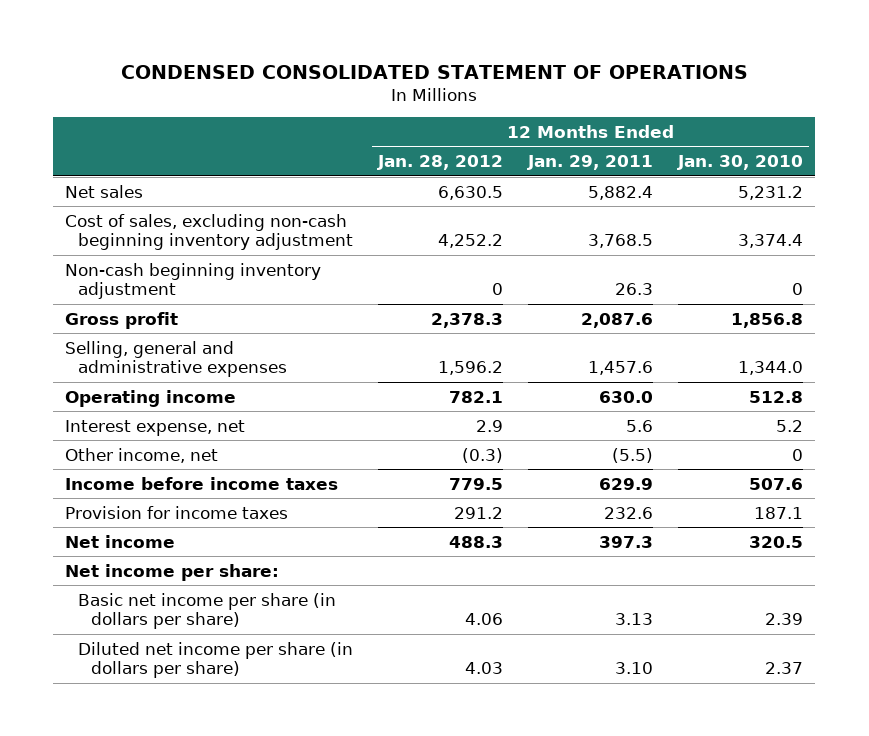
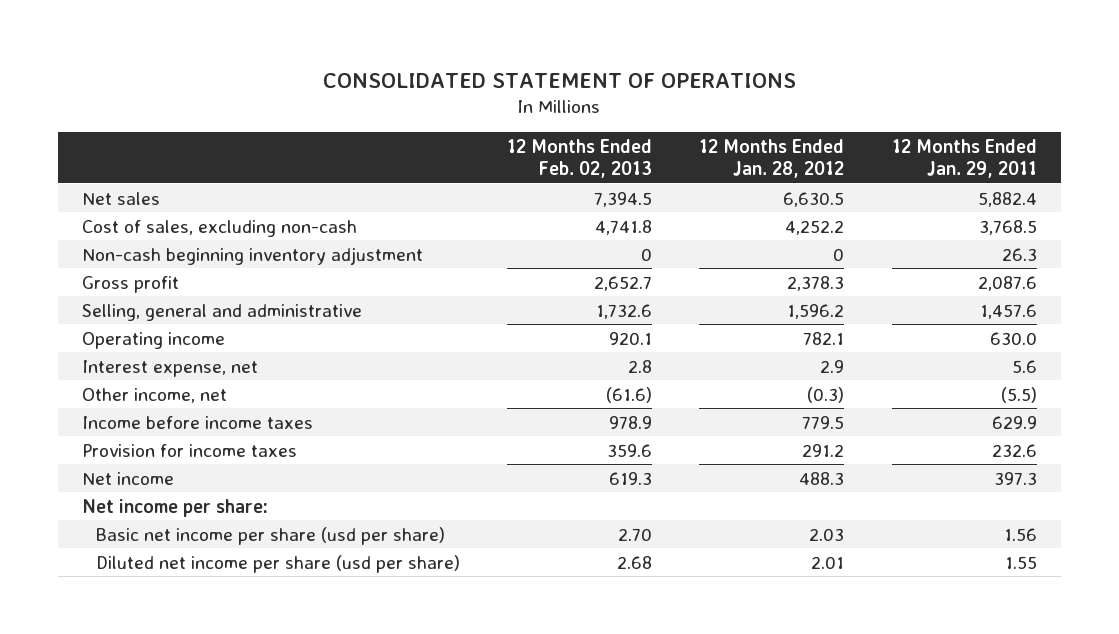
- CONDENSED CONSOLIDATED STATEMENT OF OPERATIONS
+ CONSOLIDATED STATEMENT OF OPERATIONS
- | 12 Months Ended Jan. 28, 2012 | 12 Months Ended Jan. 29, 2011 | 12 Months Ended Jan. 30, 2010
+ | 12 Months Ended Feb. 02, 2013 | 12 Months Ended Jan. 28, 2012 | 12 Months Ended Jan. 29, 2011
- Cost of sales, excluding non-cash beginning inventory adjustment | 4,252.2 | 3,768.5 | 3,374.4
+ Cost of sales, excluding non-cash | 4,741.8 | 4,252.2 | 3,768.5
- Selling, general and administrative expenses | 1,596.2 | 1,457.6 | 1,344.0
+ Selling, general and administrative | 1,732.6 | 1,596.2 | 1,457.6
- Basic net income per share (in dollars per share) | 4.06 | 3.13 | 2.39
- Diluted net income per share (in dollars per share) | 4.03 | 3.10 | 2.37
+ Basic net income per share (usd per share) | 2.70 | 2.03 | 1.56
+ Diluted net income per share (usd per share) | 2.68 | 2.01 | 1.55

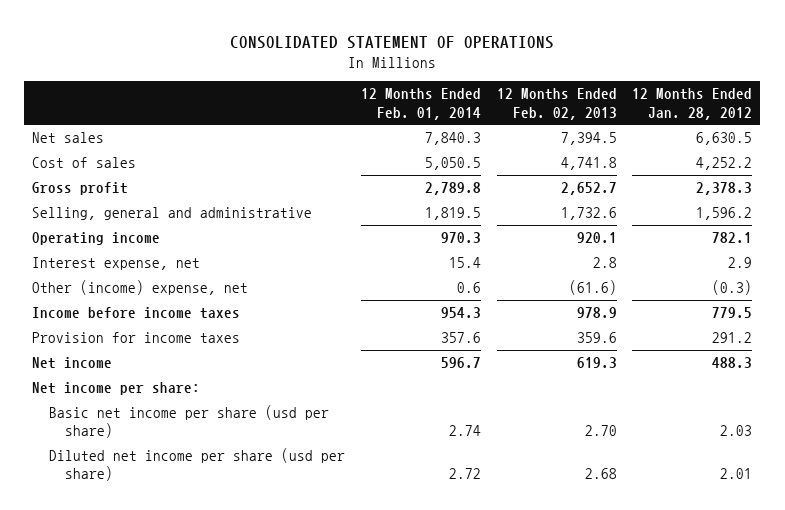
- | 12 Months Ended Feb. 02, 2013 | 12 Months Ended Jan. 28, 2012 | 12 Months Ended Jan. 29, 2011
+ | 12 Months Ended Feb. 01, 2014 | 12 Months Ended Feb. 02, 2013 | 12 Months Ended Jan. 28, 2012
- Cost of sales, excluding non-cash | 4,741.8 | 4,252.2 | 3,768.5
- Non-cash beginning inventory adjustment | 0 | 0 | 26.3
+ Cost of sales | 5,050.5 | 4,741.8 | 4,252.2
- Other income, net | (61.6) | (0.3) | (5.5)
+ Other (income) expense, net | 0.6 | (61.6) | (0.3)

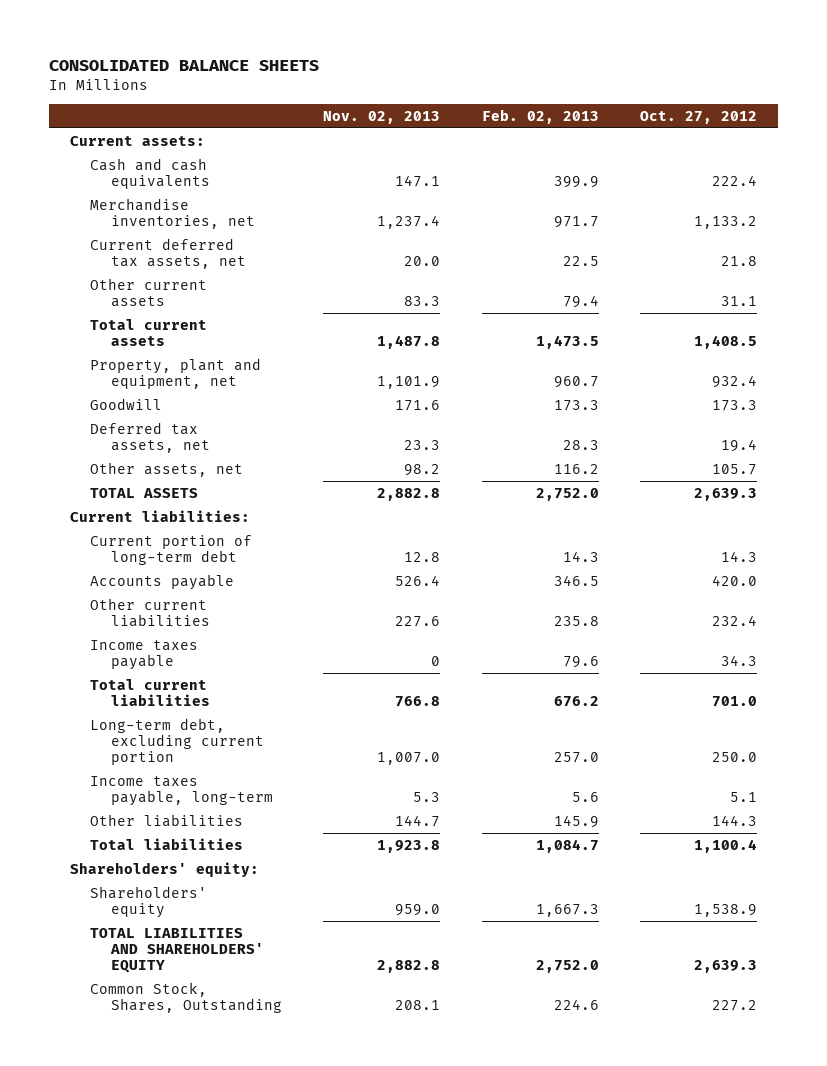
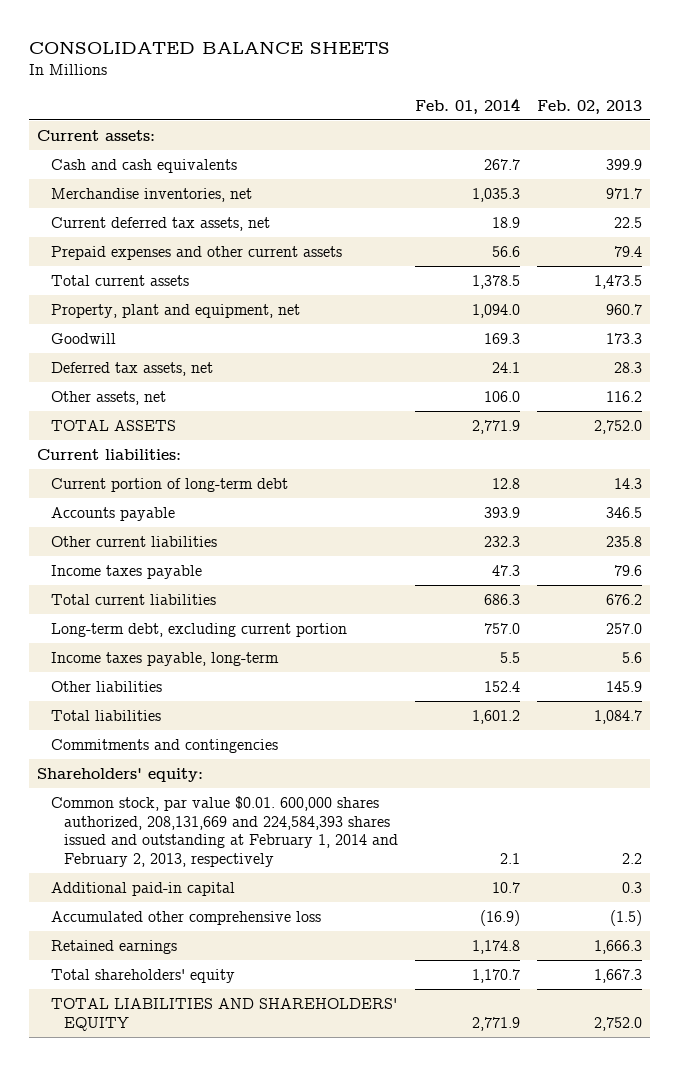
- | Nov. 02, 2013 | Feb. 02, 2013 | Oct. 27, 2012
+ | Feb. 01, 2014 | Feb. 02, 2013
- Other current assets | 83.3 | 79.4 | 31.1
+ Prepaid expenses and other current assets | 56.6 | 79.4
+ Commitments and contingencies
- Shareholders' equity | 959.0 | 1,667.3 | 1,538.9
+ Common stock, par value $0.01. 600,000 shares authorized, 208,131,669 and 224,584,393 shares issued and outstanding at February 1, 2014 and February 2, 2013, respectively | 2.1 | 2.2
+ Additional paid-in capital | 10.7 | 0.3
+ Accumulated other comprehensive loss | (16.9) | (1.5)
+ Retained earnings | 1,174.8 | 1,666.3
+ Total shareholders' equity | 1,170.7 | 1,667.3
- Common Stock, Shares, Outstanding | 208.1 | 224.6 | 227.2

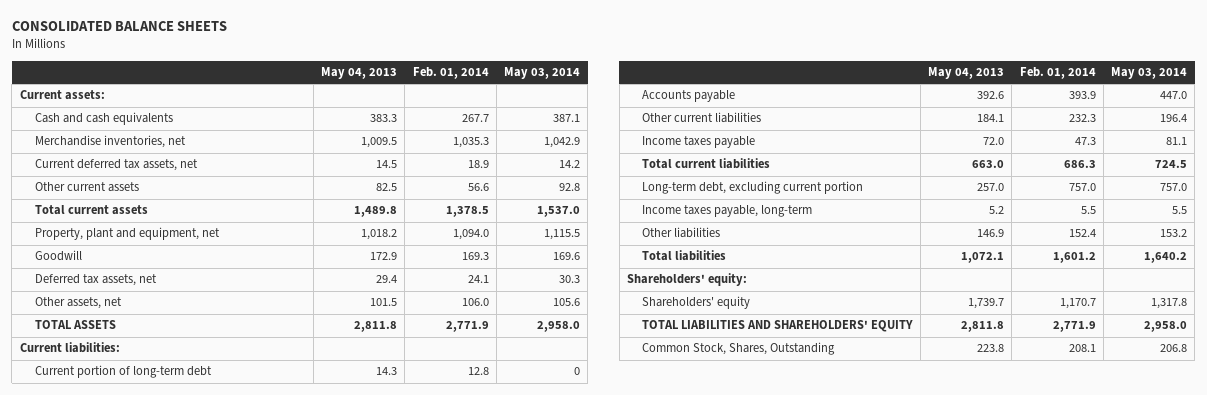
- | Feb. 01, 2014 | Feb. 02, 2013
+ | May 04, 2013 | Feb. 01, 2014 | May 03, 2014
- Prepaid expenses and other current assets | 56.6 | 79.4
+ Other current assets | 82.5 | 56.6 | 92.8
- Commitments and contingencies
- Common stock, par value $0.01. 600,000 shares authorized, 208,131,669 and 224,584,393 shares issued and outstanding at February 1, 2014 and February 2, 2013, respectively | 2.1 | 2.2
- Additional paid-in capital | 10.7 | 0.3
- Accumulated other comprehensive loss | (16.9) | (1.5)
- Retained earnings | 1,174.8 | 1,666.3
- Total shareholders' equity | 1,170.7 | 1,667.3
+ Shareholders' equity | 1,739.7 | 1,170.7 | 1,317.8
+ Common Stock, Shares, Outstanding | 223.8 | 208.1 | 206.8

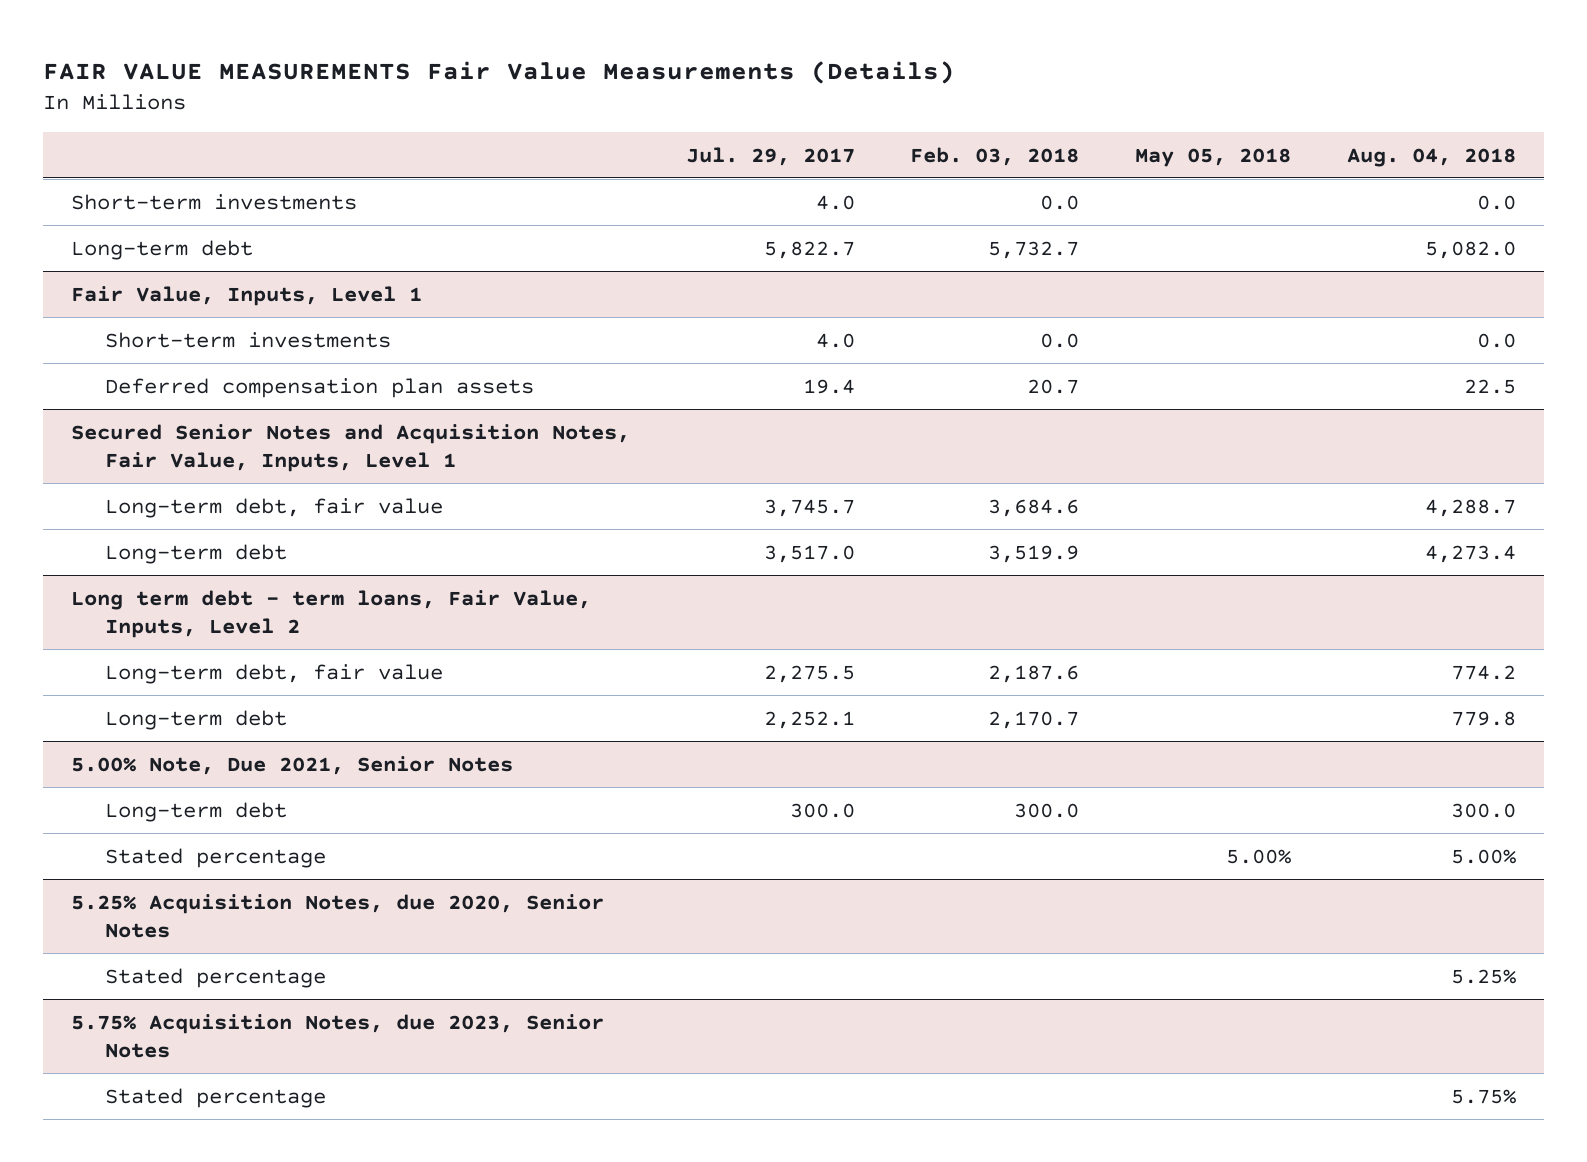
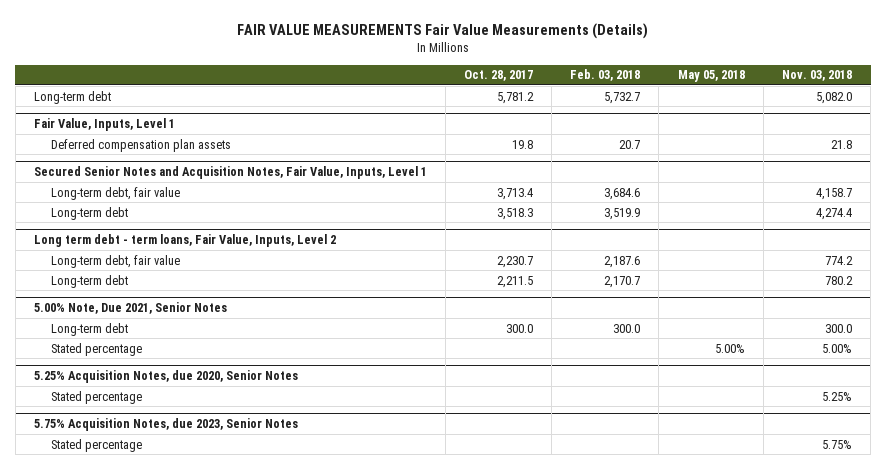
- | Jul. 29, 2017 | Feb. 03, 2018 | May 05, 2018 | Aug. 04, 2018
+ | Oct. 28, 2017 | Feb. 03, 2018 | May 05, 2018 | Nov. 03, 2018
- Short-term investments | 4.0 | 0.0 | | 0.0
@ Fair Value, Inputs, Level 1
- Short-term investments | 4.0 | 0.0 | | 0.0

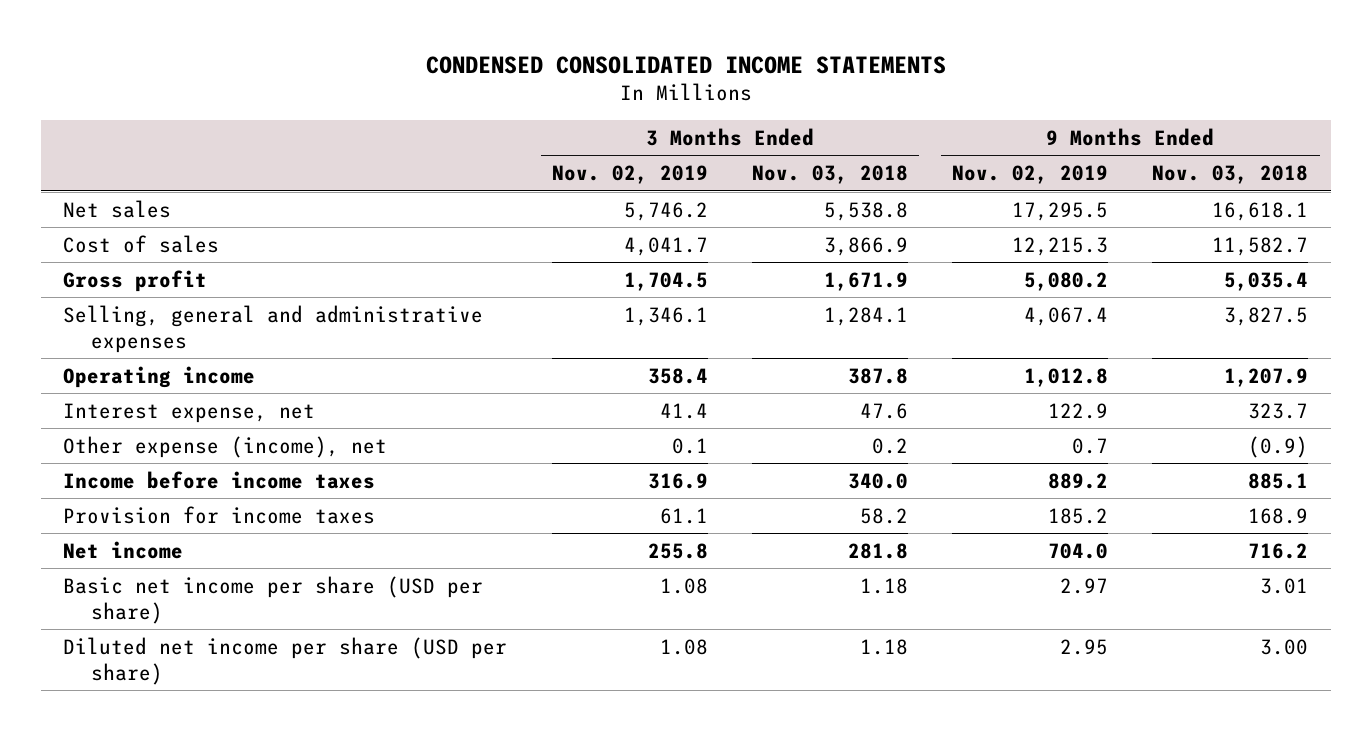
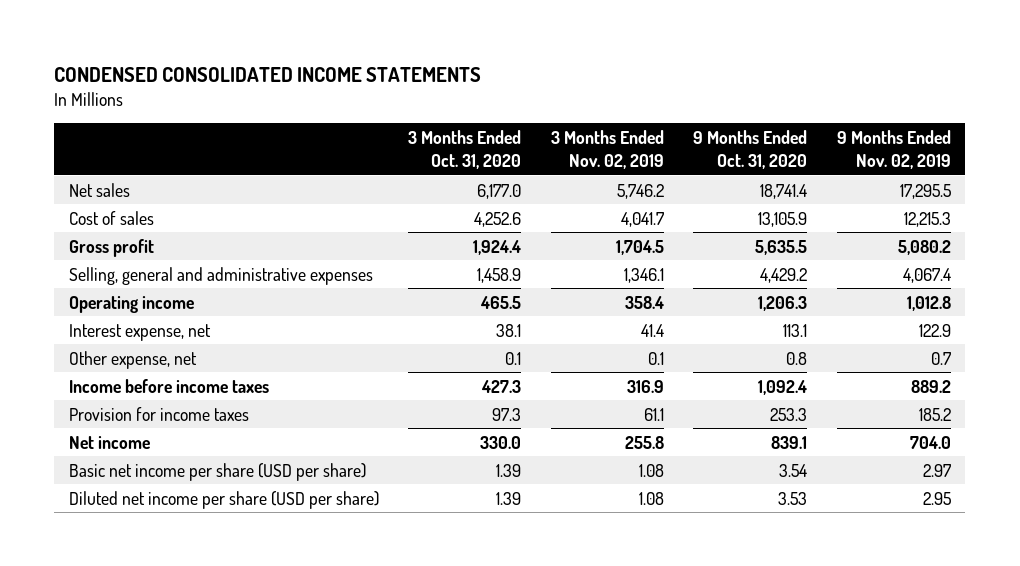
- | 3 Months Ended Nov. 02, 2019 | 3 Months Ended Nov. 03, 2018 | 9 Months Ended Nov. 02, 2019 | 9 Months Ended Nov. 03, 2018
+ | 3 Months Ended Oct. 31, 2020 | 3 Months Ended Nov. 02, 2019 | 9 Months Ended Oct. 31, 2020 | 9 Months Ended Nov. 02, 2019
- Other expense (income), net | 0.1 | 0.2 | 0.7 | (0.9)
+ Other expense, net | 0.1 | 0.1 | 0.8 | 0.7

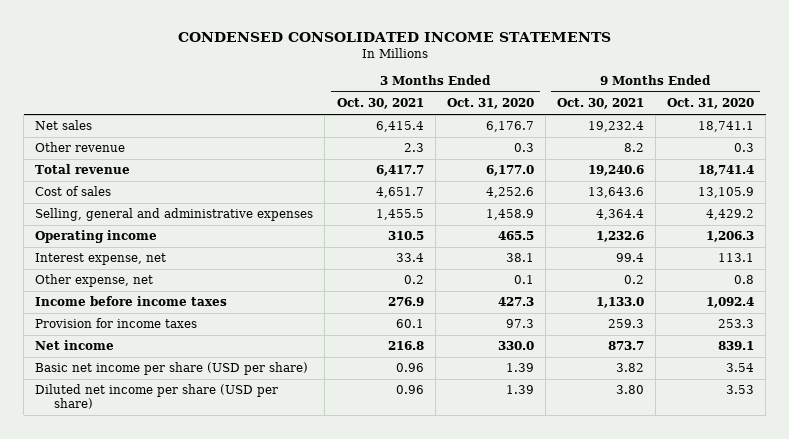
- | 3 Months Ended Oct. 31, 2020 | 3 Months Ended Nov. 02, 2019 | 9 Months Ended Oct. 31, 2020 | 9 Months Ended Nov. 02, 2019
+ | 3 Months Ended Oct. 30, 2021 | 3 Months Ended Oct. 31, 2020 | 9 Months Ended Oct. 30, 2021 | 9 Months Ended Oct. 31, 2020
- Net sales | 6,177.0 | 5,746.2 | 18,741.4 | 17,295.5
+ Net sales | 6,415.4 | 6,176.7 | 19,232.4 | 18,741.1
+ Other revenue | 2.3 | 0.3 | 8.2 | 0.3
+ Total revenue | 6,417.7 | 6,177.0 | 19,240.6 | 18,741.4
- Gross profit | 1,924.4 | 1,704.5 | 5,635.5 | 5,080.2

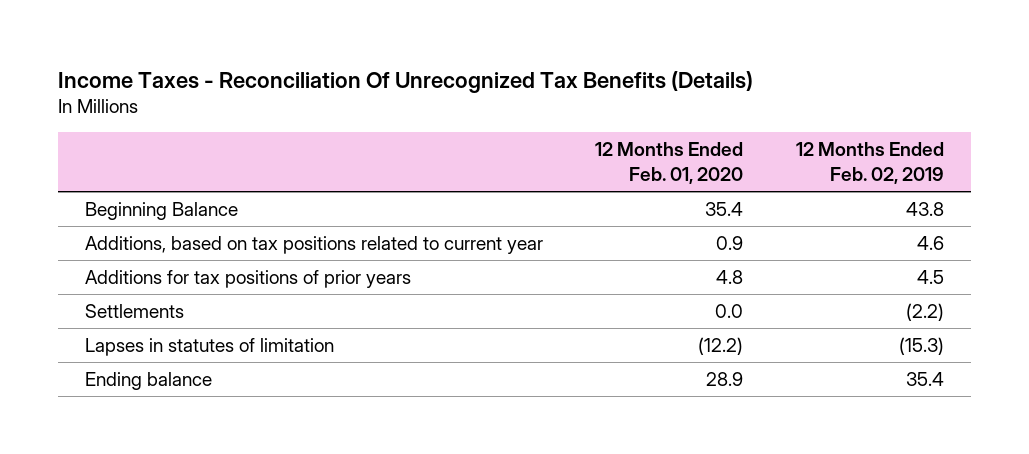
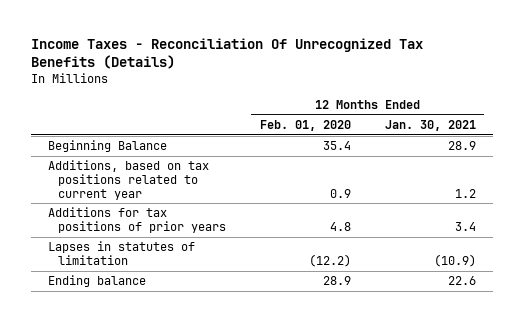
- | 12 Months Ended Feb. 01, 2020 | 12 Months Ended Feb. 02, 2019
+ | 12 Months Ended Feb. 01, 2020 | 12 Months Ended Jan. 30, 2021
- Settlements | 0.0 | (2.2)

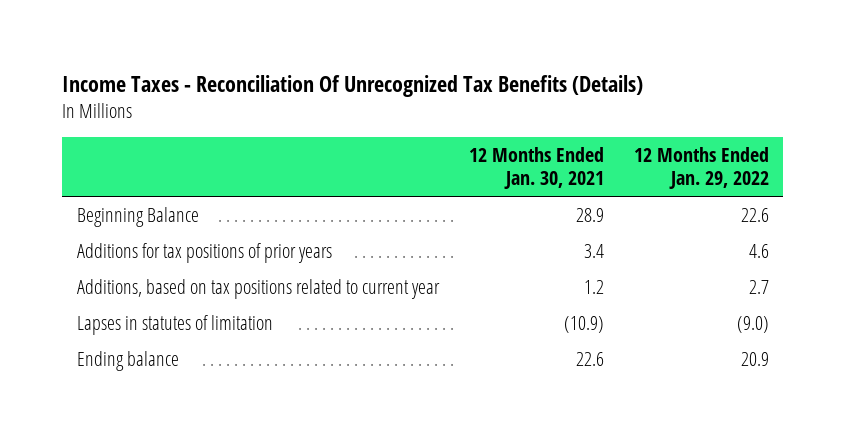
- | 12 Months Ended Feb. 01, 2020 | 12 Months Ended Jan. 30, 2021
+ | 12 Months Ended Jan. 30, 2021 | 12 Months Ended Jan. 29, 2022
moved down: Additions, based on tax positions related to current year | 1.2 | 2.7

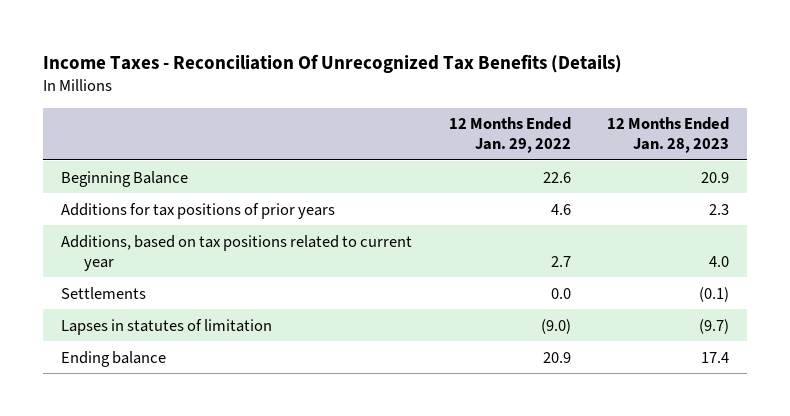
- | 12 Months Ended Jan. 30, 2021 | 12 Months Ended Jan. 29, 2022
+ | 12 Months Ended Jan. 29, 2022 | 12 Months Ended Jan. 28, 2023
+ Settlements | 0.0 | (0.1)

